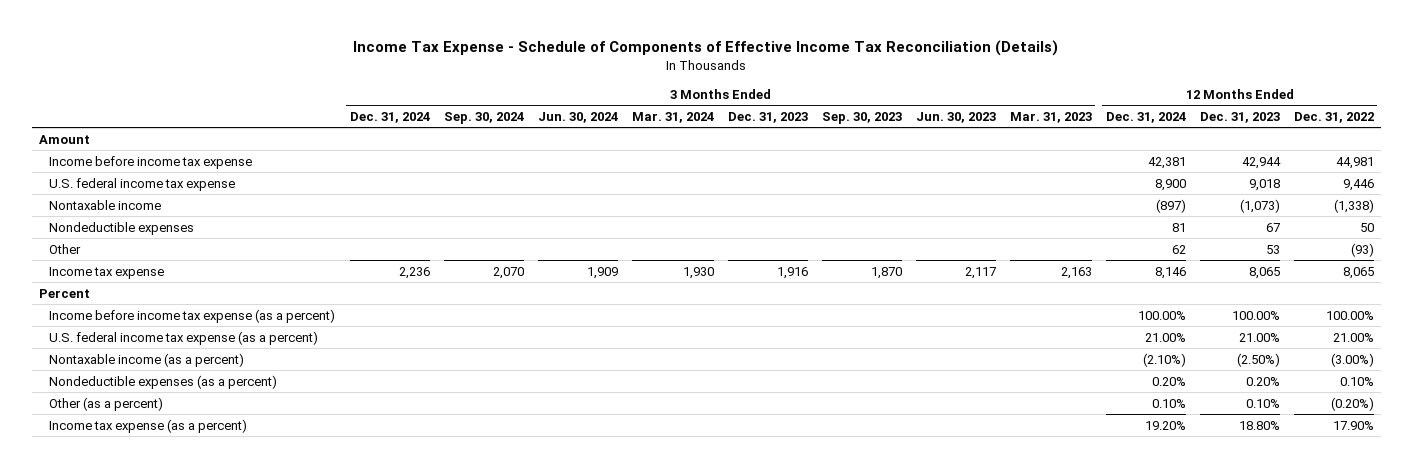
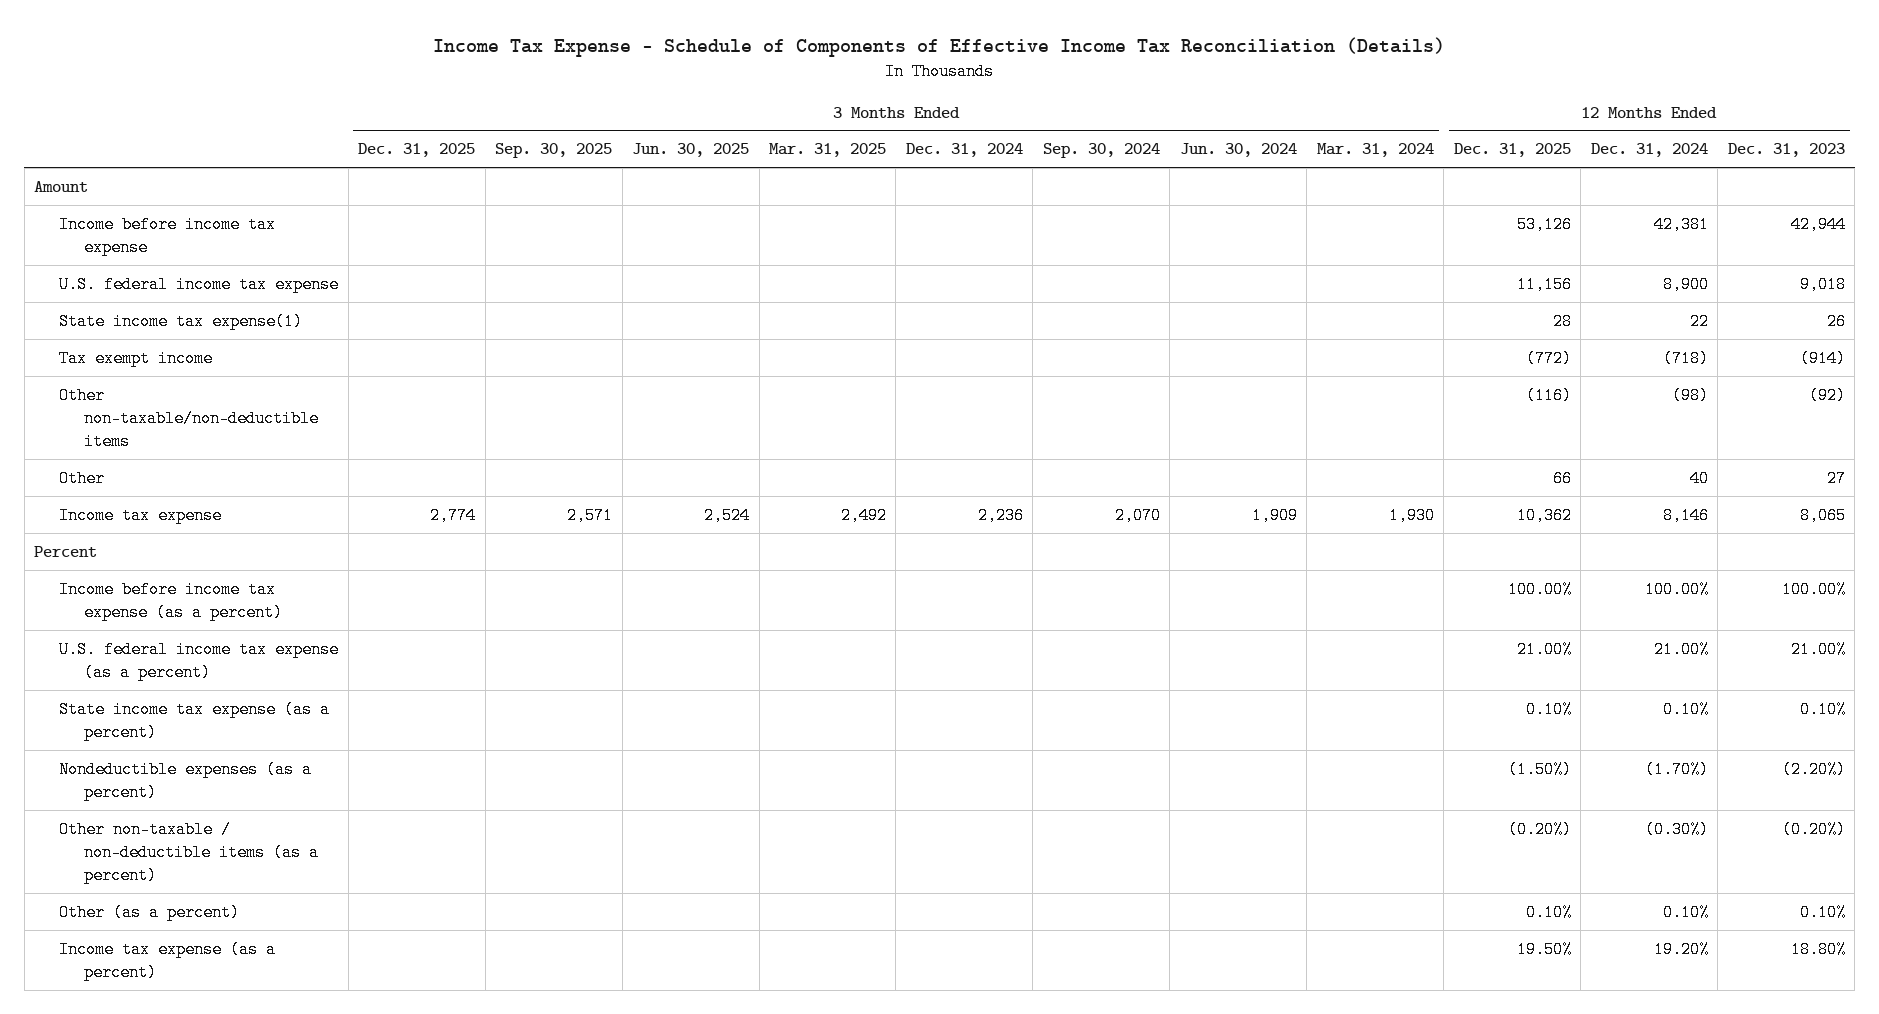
- | 3 Months Ended Dec. 31, 2024 | 3 Months Ended Sep. 30, 2024 | 3 Months Ended Jun. 30, 2024 | 3 Months Ended Mar. 31, 2024 | 3 Months Ended Dec. 31, 2023 | 3 Months Ended Sep. 30, 2023 | 3 Months Ended Jun. 30, 2023 | 3 Months Ended Mar. 31, 2023 | 12 Months Ended Dec. 31, 2024 | 12 Months Ended Dec. 31, 2023 | 12 Months Ended Dec. 31, 2022
+ | 3 Months Ended Dec. 31, 2025 | 3 Months Ended Sep. 30, 2025 | 3 Months Ended Jun. 30, 2025 | 3 Months Ended Mar. 31, 2025 | 3 Months Ended Dec. 31, 2024 | 3 Months Ended Sep. 30, 2024 | 3 Months Ended Jun. 30, 2024 | 3 Months Ended Mar. 31, 2024 | 12 Months Ended Dec. 31, 2025 | 12 Months Ended Dec. 31, 2024 | 12 Months Ended Dec. 31, 2023
- Nontaxable income | | | | | | | | | (897) | (1,073) | (1,338)
- Nondeductible expenses | | | | | | | | | 81 | 67 | 50
- Other | | | | | | | | | 62 | 53 | (93)
+ State income tax expense(1) | | | | | | | | | 28 | 22 | 26
+ Tax exempt income | | | | | | | | | (772) | (718) | (914)
+ Other non-taxable/non-deductible items | | | | | | | | | (116) | (98) | (92)
+ Other | | | | | | | | | 66 | 40 | 27
- Nontaxable income (as a percent) | | | | | | | | | (2.10%) | (2.50%) | (3.00%)
- Nondeductible expenses (as a percent) | | | | | | | | | 0.20% | 0.20% | 0.10%
+ State income tax expense (as a percent) | | | | | | | | | 0.10% | 0.10% | 0.10%
+ Nondeductible expenses (as a percent) | | | | | | | | | (1.50%) | (1.70%) | (2.20%)
+ Other non-taxable / non-deductible items (as a percent) | | | | | | | | | (0.20%) | (0.30%) | (0.20%)

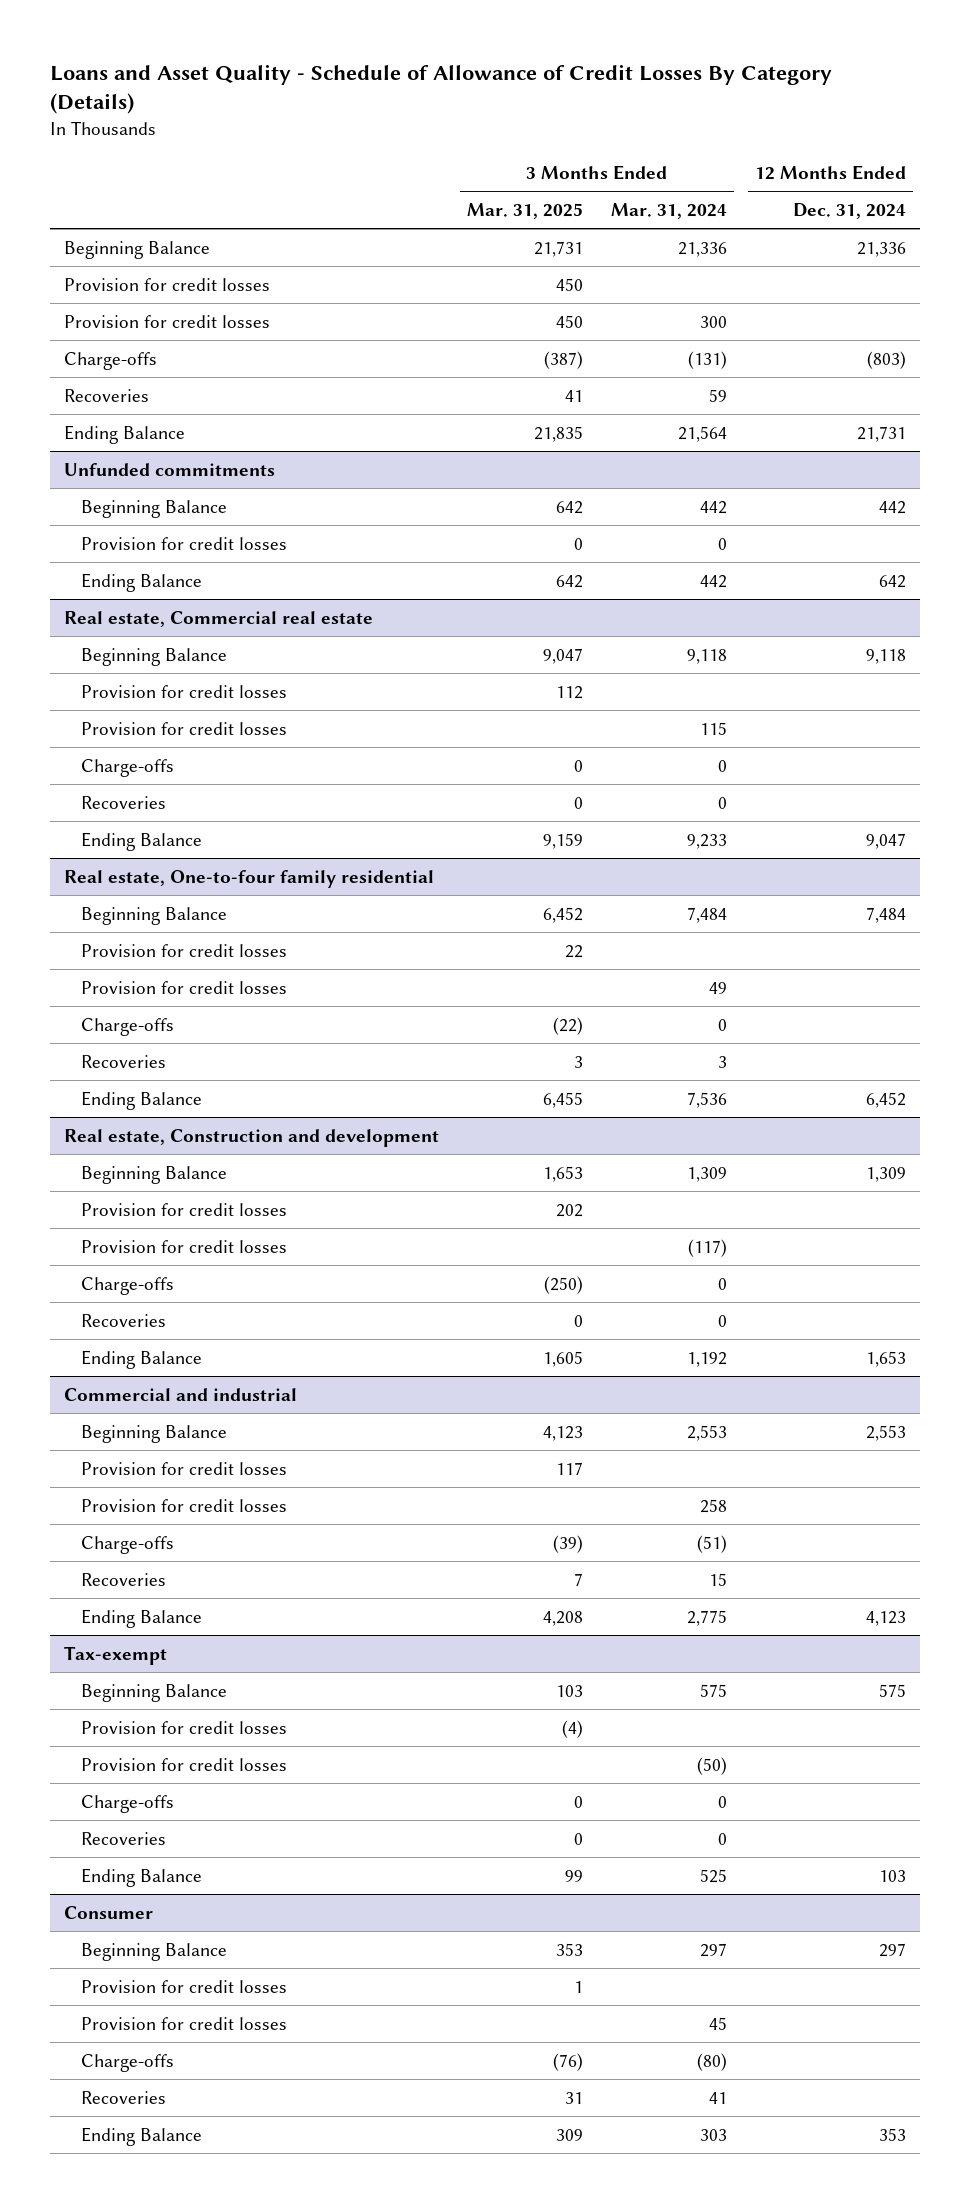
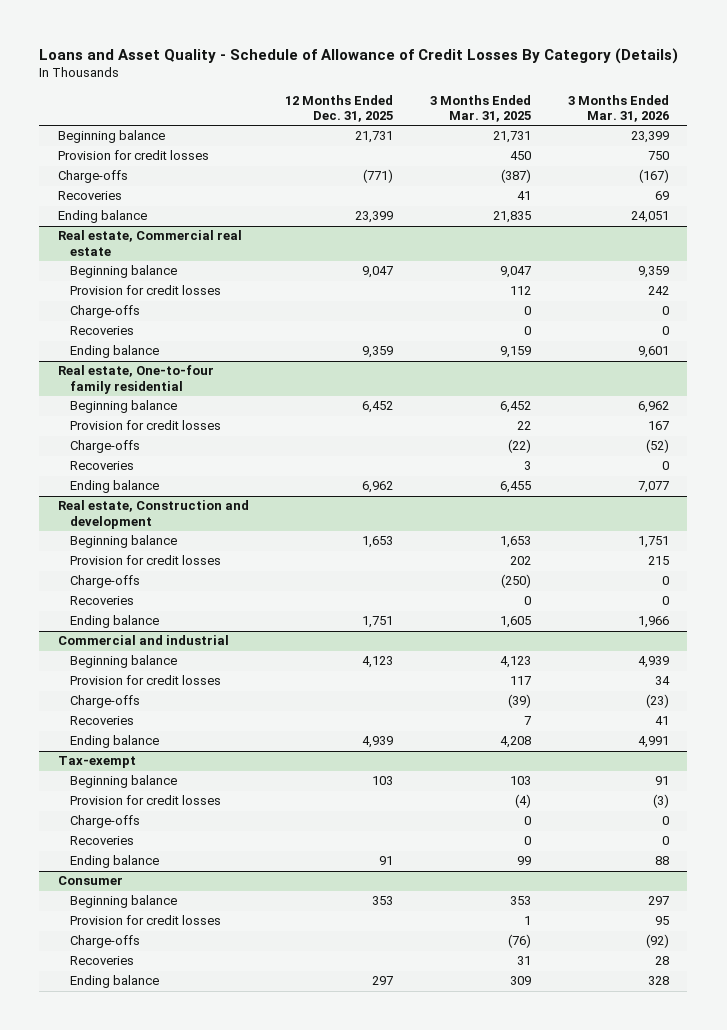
- | 3 Months Ended Mar. 31, 2025 | 3 Months Ended Mar. 31, 2024 | 12 Months Ended Dec. 31, 2024
+ | 12 Months Ended Dec. 31, 2025 | 3 Months Ended Mar. 31, 2025 | 3 Months Ended Mar. 31, 2026
- Beginning Balance | 21,731 | 21,336 | 21,336
- Provision for credit losses | 450 | |
+ Beginning balance | 21,731 | 21,731 | 23,399
- Ending Balance | 21,835 | 21,564 | 21,731
- Unfunded commitments
- Beginning Balance | 642 | 442 | 442
- Provision for credit losses | 0 | 0 |
- Ending Balance | 642 | 442 | 642
+ Ending balance | 23,399 | 21,835 | 24,051
@ Real estate, Commercial real estate
- Beginning Balance | 9,047 | 9,118 | 9,118
+ Beginning balance | 9,047 | 9,047 | 9,359
- Provision for credit losses | | 115 |
- Ending Balance | 9,159 | 9,233 | 9,047
+ Ending balance | 9,359 | 9,159 | 9,601
@ Real estate, One-to-four family residential
- Beginning Balance | 6,452 | 7,484 | 7,484
+ Beginning balance | 6,452 | 6,452 | 6,962
- Provision for credit losses | | 49 |
- Ending Balance | 6,455 | 7,536 | 6,452
+ Ending balance | 6,962 | 6,455 | 7,077
@ Real estate, Construction and development
- Beginning Balance | 1,653 | 1,309 | 1,309
+ Beginning balance | 1,653 | 1,653 | 1,751
- Provision for credit losses | | (117) |
- Ending Balance | 1,605 | 1,192 | 1,653
+ Ending balance | 1,751 | 1,605 | 1,966
@ Commercial and industrial
- Beginning Balance | 4,123 | 2,553 | 2,553
+ Beginning balance | 4,123 | 4,123 | 4,939
- Provision for credit losses | | 258 |
- Ending Balance | 4,208 | 2,775 | 4,123
+ Ending balance | 4,939 | 4,208 | 4,991
@ Tax-exempt
- Beginning Balance | 103 | 575 | 575
+ Beginning balance | 103 | 103 | 91
- Provision for credit losses | | (50) |
- Ending Balance | 99 | 525 | 103
+ Ending balance | 91 | 99 | 88
@ Consumer
- Beginning Balance | 353 | 297 | 297
+ Beginning balance | 353 | 353 | 297
- Provision for credit losses | | 45 |
- Ending Balance | 309 | 303 | 353
+ Ending balance | 297 | 309 | 328

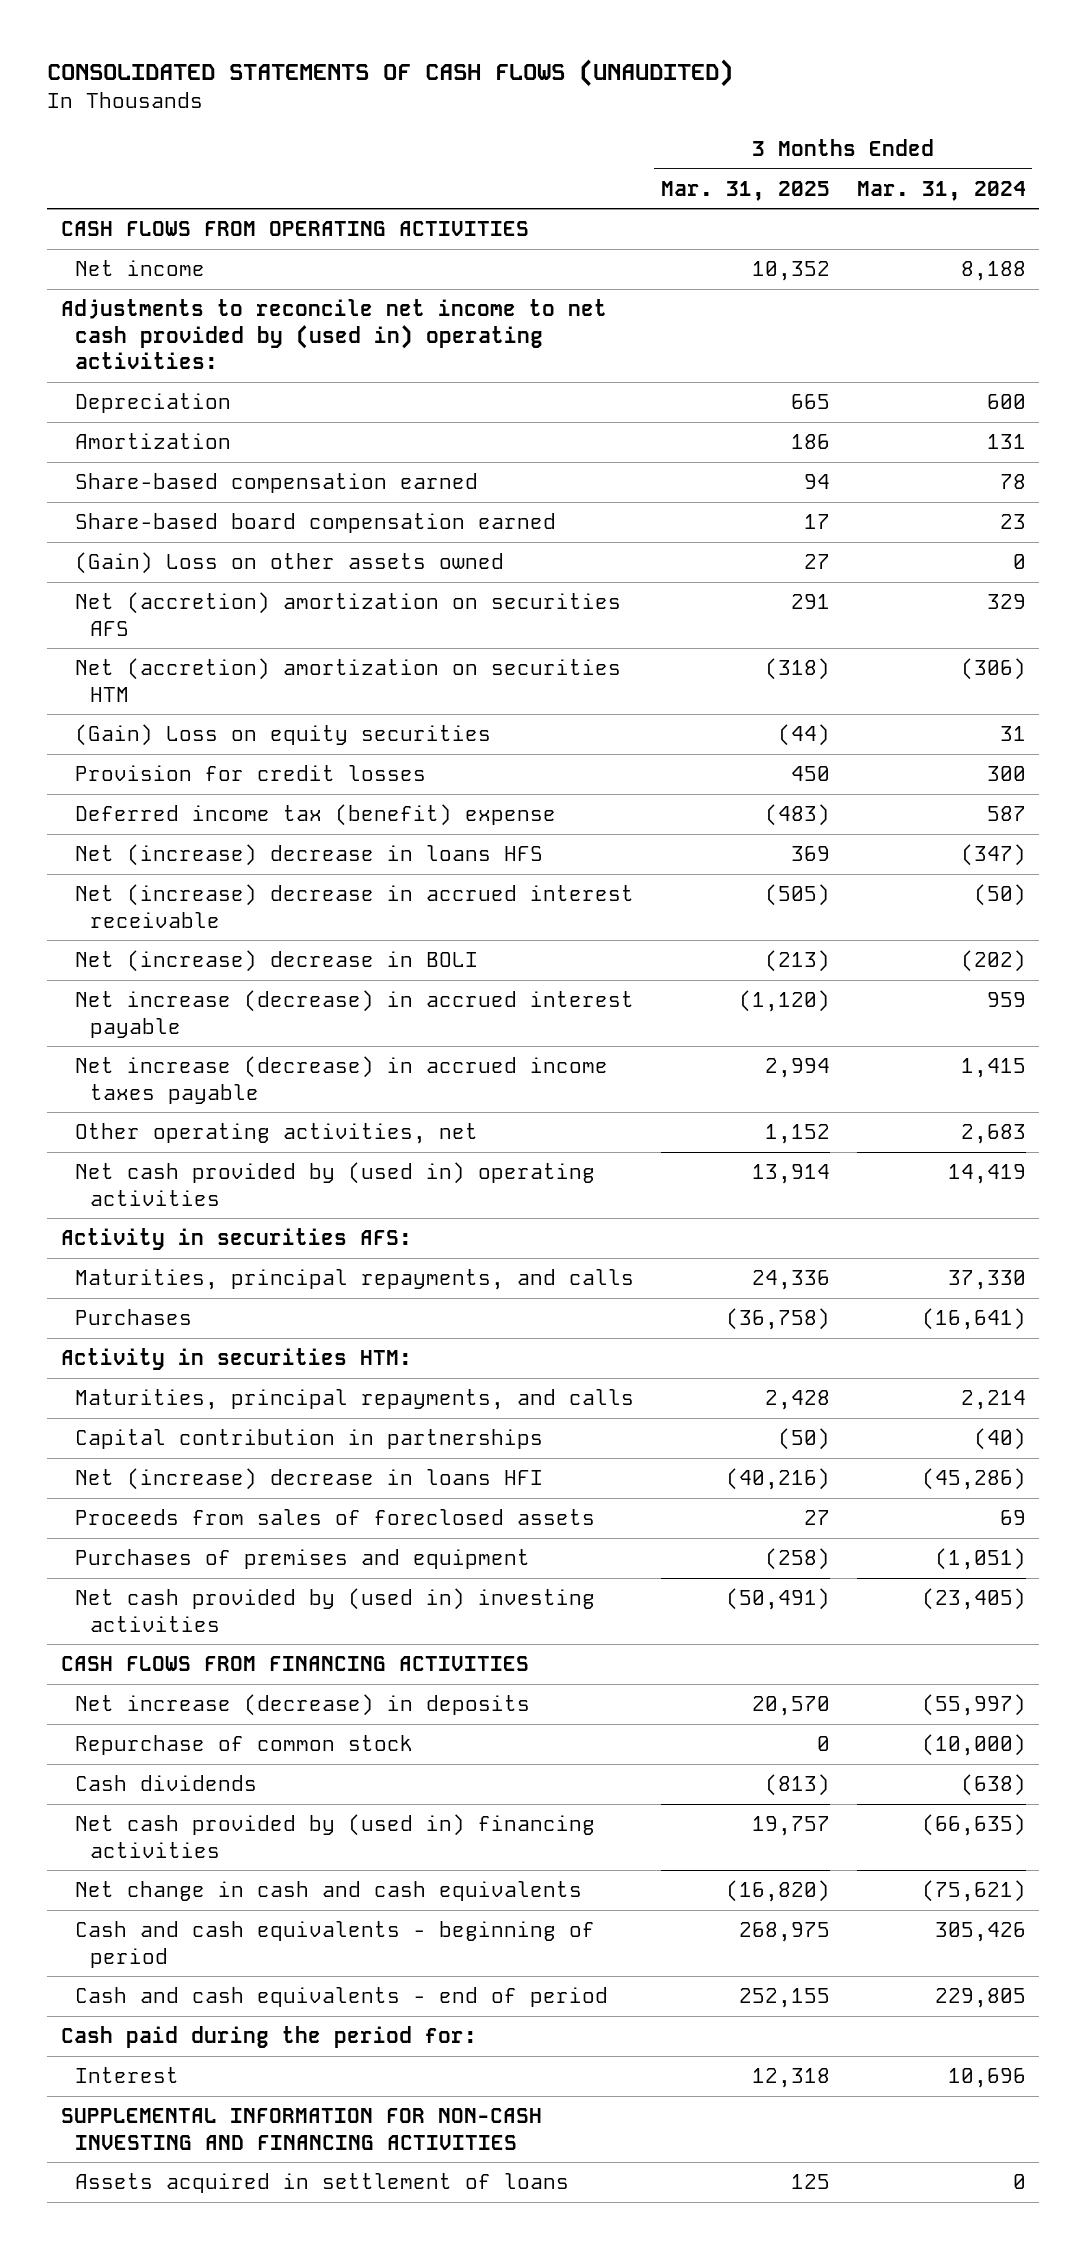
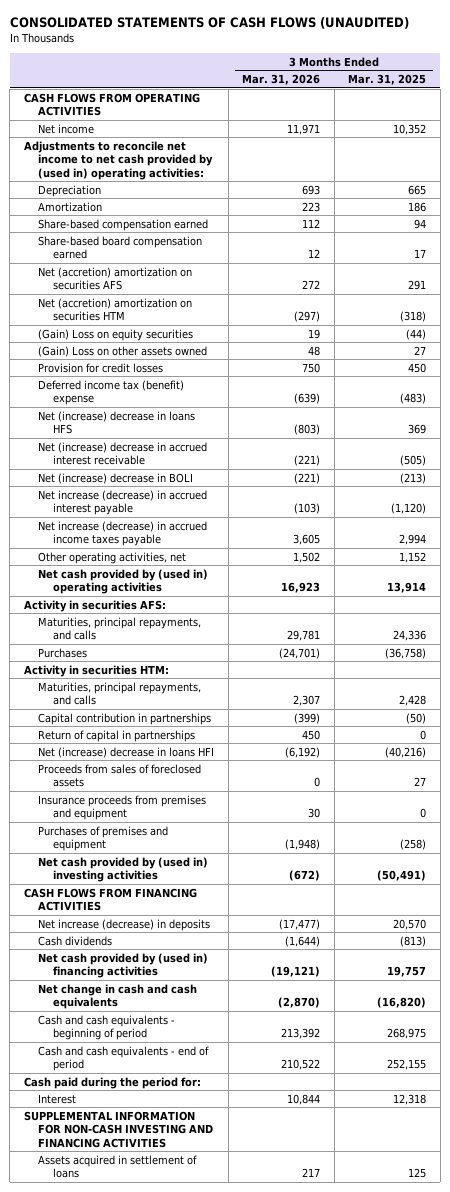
- | 3 Months Ended Mar. 31, 2025 | 3 Months Ended Mar. 31, 2024
+ | 3 Months Ended Mar. 31, 2026 | 3 Months Ended Mar. 31, 2025
moved down: (Gain) Loss on other assets owned | 48 | 27
+ Return of capital in partnerships | 450 | 0
+ Insurance proceeds from premises and equipment | 30 | 0
- Repurchase of common stock | 0 | (10,000)

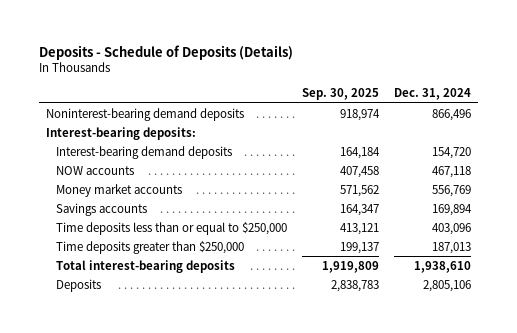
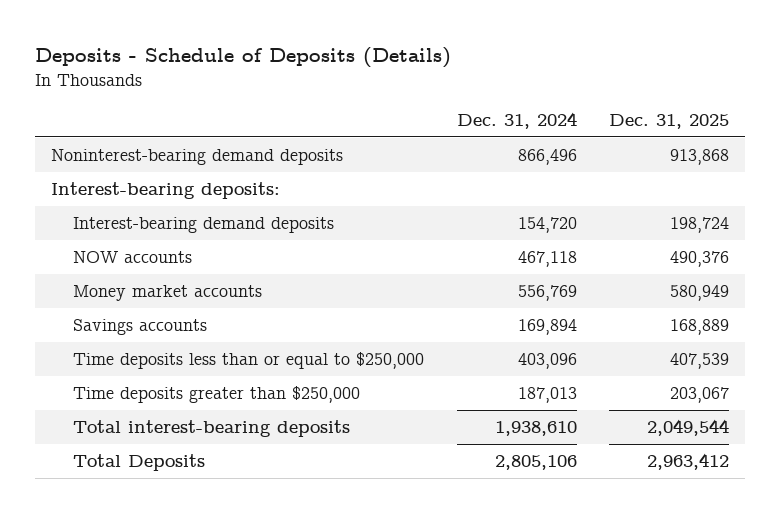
- | Sep. 30, 2025 | Dec. 31, 2024
+ | Dec. 31, 2024 | Dec. 31, 2025
- Deposits | 2,838,783 | 2,805,106
+ Total Deposits | 2,805,106 | 2,963,412

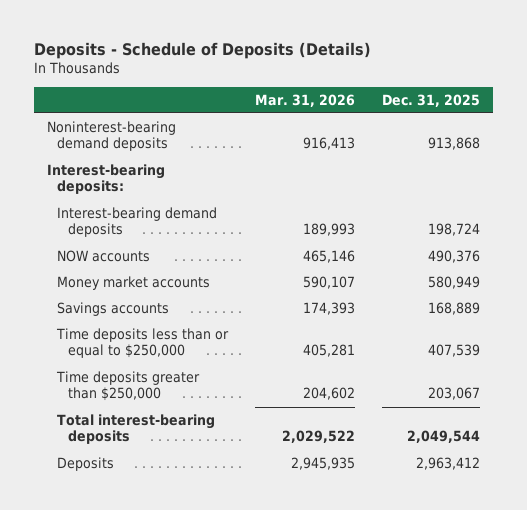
- | Dec. 31, 2024 | Dec. 31, 2025
+ | Mar. 31, 2026 | Dec. 31, 2025
- Total Deposits | 2,805,106 | 2,963,412
+ Deposits | 2,945,935 | 2,963,412

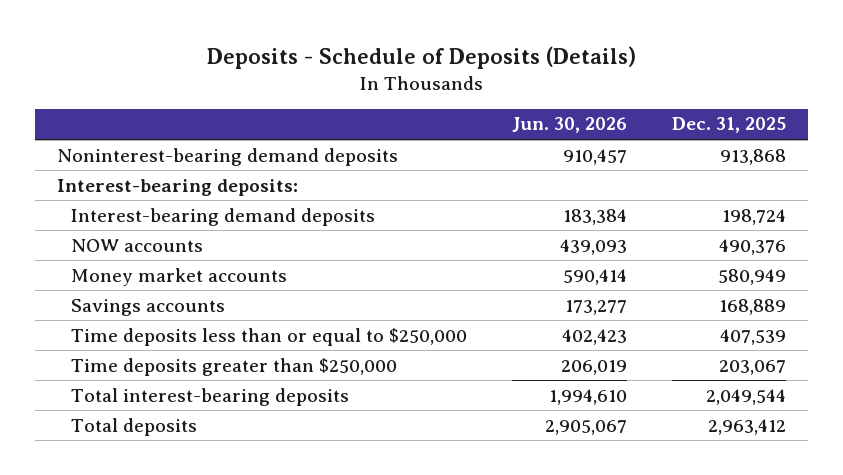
- | Mar. 31, 2026 | Dec. 31, 2025
+ | Jun. 30, 2026 | Dec. 31, 2025
- Deposits | 2,945,935 | 2,963,412
+ Total deposits | 2,905,067 | 2,963,412

